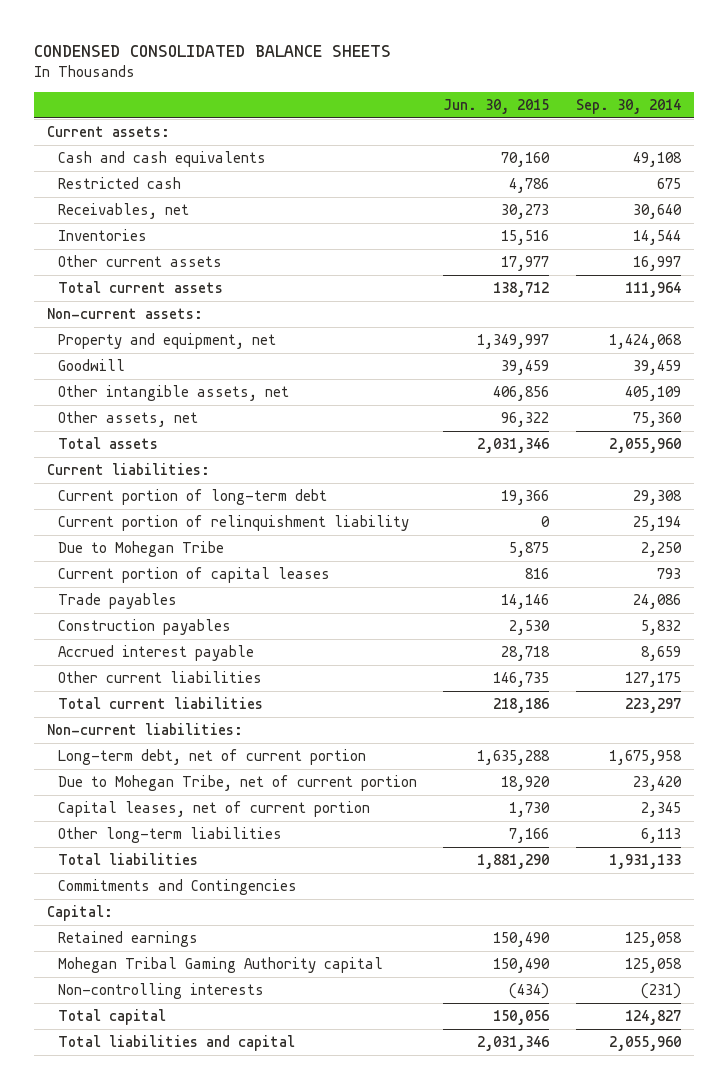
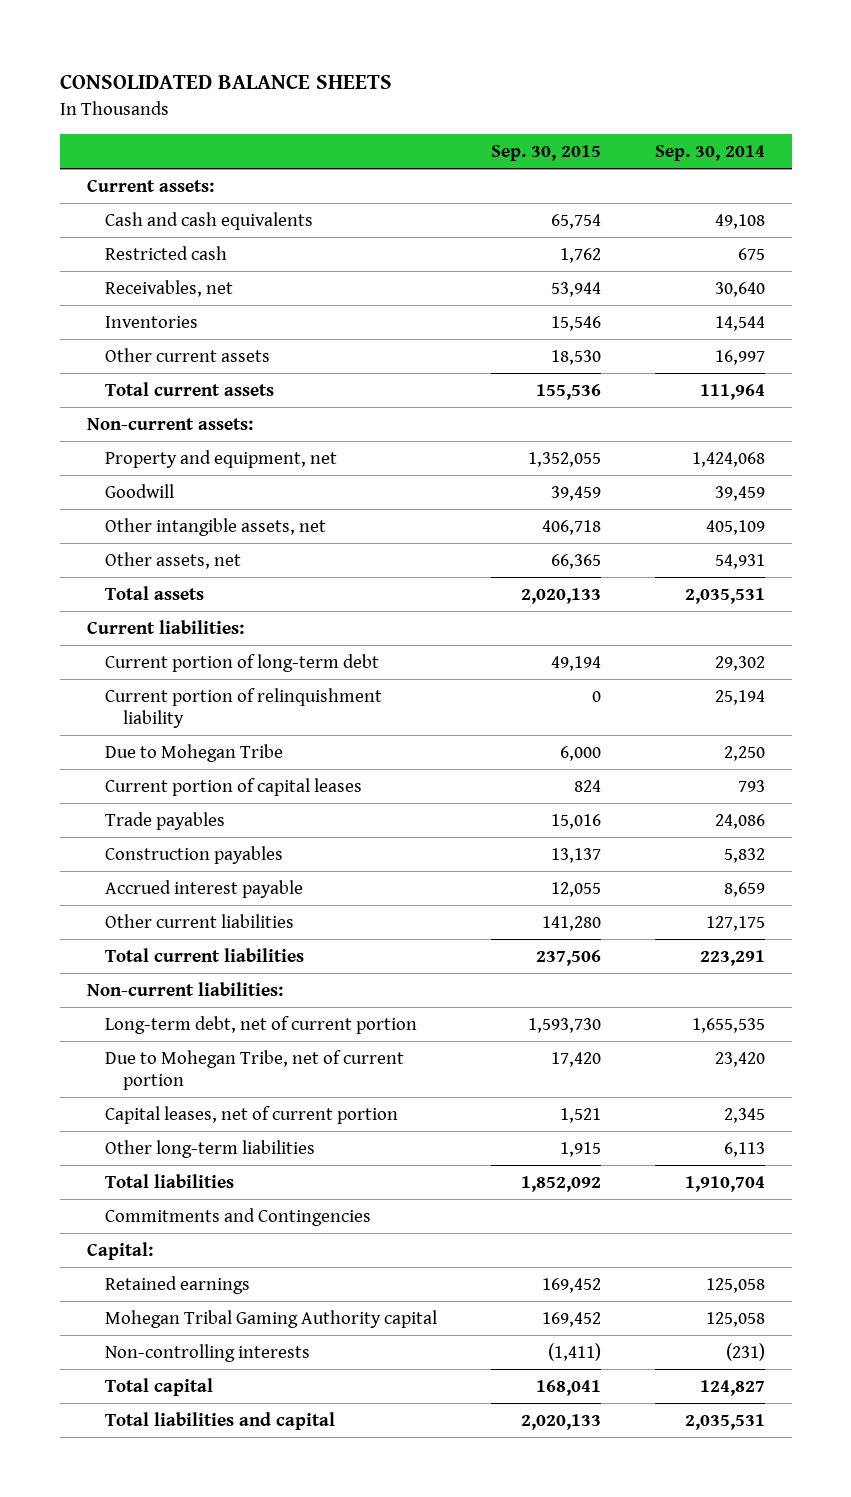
- CONDENSED CONSOLIDATED BALANCE SHEETS
+ CONSOLIDATED BALANCE SHEETS
- | Jun. 30, 2015 | Sep. 30, 2014
+ | Sep. 30, 2015 | Sep. 30, 2014
- Other assets, net | 96,322 | 75,360
- Total assets | 2,031,346 | 2,055,960
+ Other assets, net | 66,365 | 54,931
+ Total assets | 2,020,133 | 2,035,531
- Current portion of long-term debt | 19,366 | 29,308
+ Current portion of long-term debt | 49,194 | 29,302
- Total current liabilities | 218,186 | 223,297
+ Total current liabilities | 237,506 | 223,291
- Long-term debt, net of current portion | 1,635,288 | 1,675,958
+ Long-term debt, net of current portion | 1,593,730 | 1,655,535
- Total liabilities | 1,881,290 | 1,931,133
+ Total liabilities | 1,852,092 | 1,910,704
- Total liabilities and capital | 2,031,346 | 2,055,960
+ Total liabilities and capital | 2,020,133 | 2,035,531

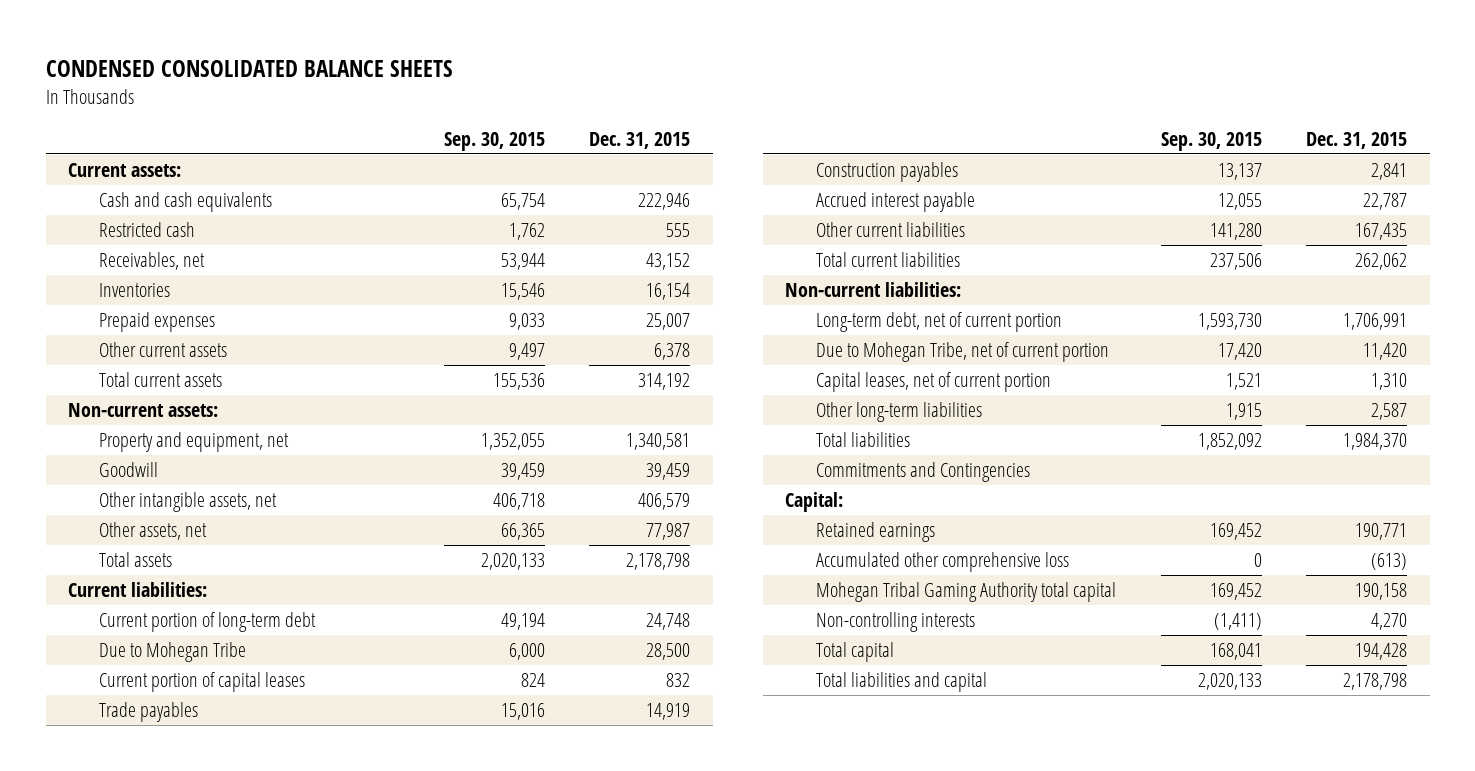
- CONSOLIDATED BALANCE SHEETS
+ CONDENSED CONSOLIDATED BALANCE SHEETS
- | Sep. 30, 2015 | Sep. 30, 2014
+ | Sep. 30, 2015 | Dec. 31, 2015
- Other current assets | 18,530 | 16,997
+ Prepaid expenses | 9,033 | 25,007
+ Other current assets | 9,497 | 6,378
- Current portion of relinquishment liability | 0 | 25,194
- Mohegan Tribal Gaming Authority capital | 169,452 | 125,058
+ Accumulated other comprehensive loss | 0 | (613)
+ Mohegan Tribal Gaming Authority total capital | 169,452 | 190,158

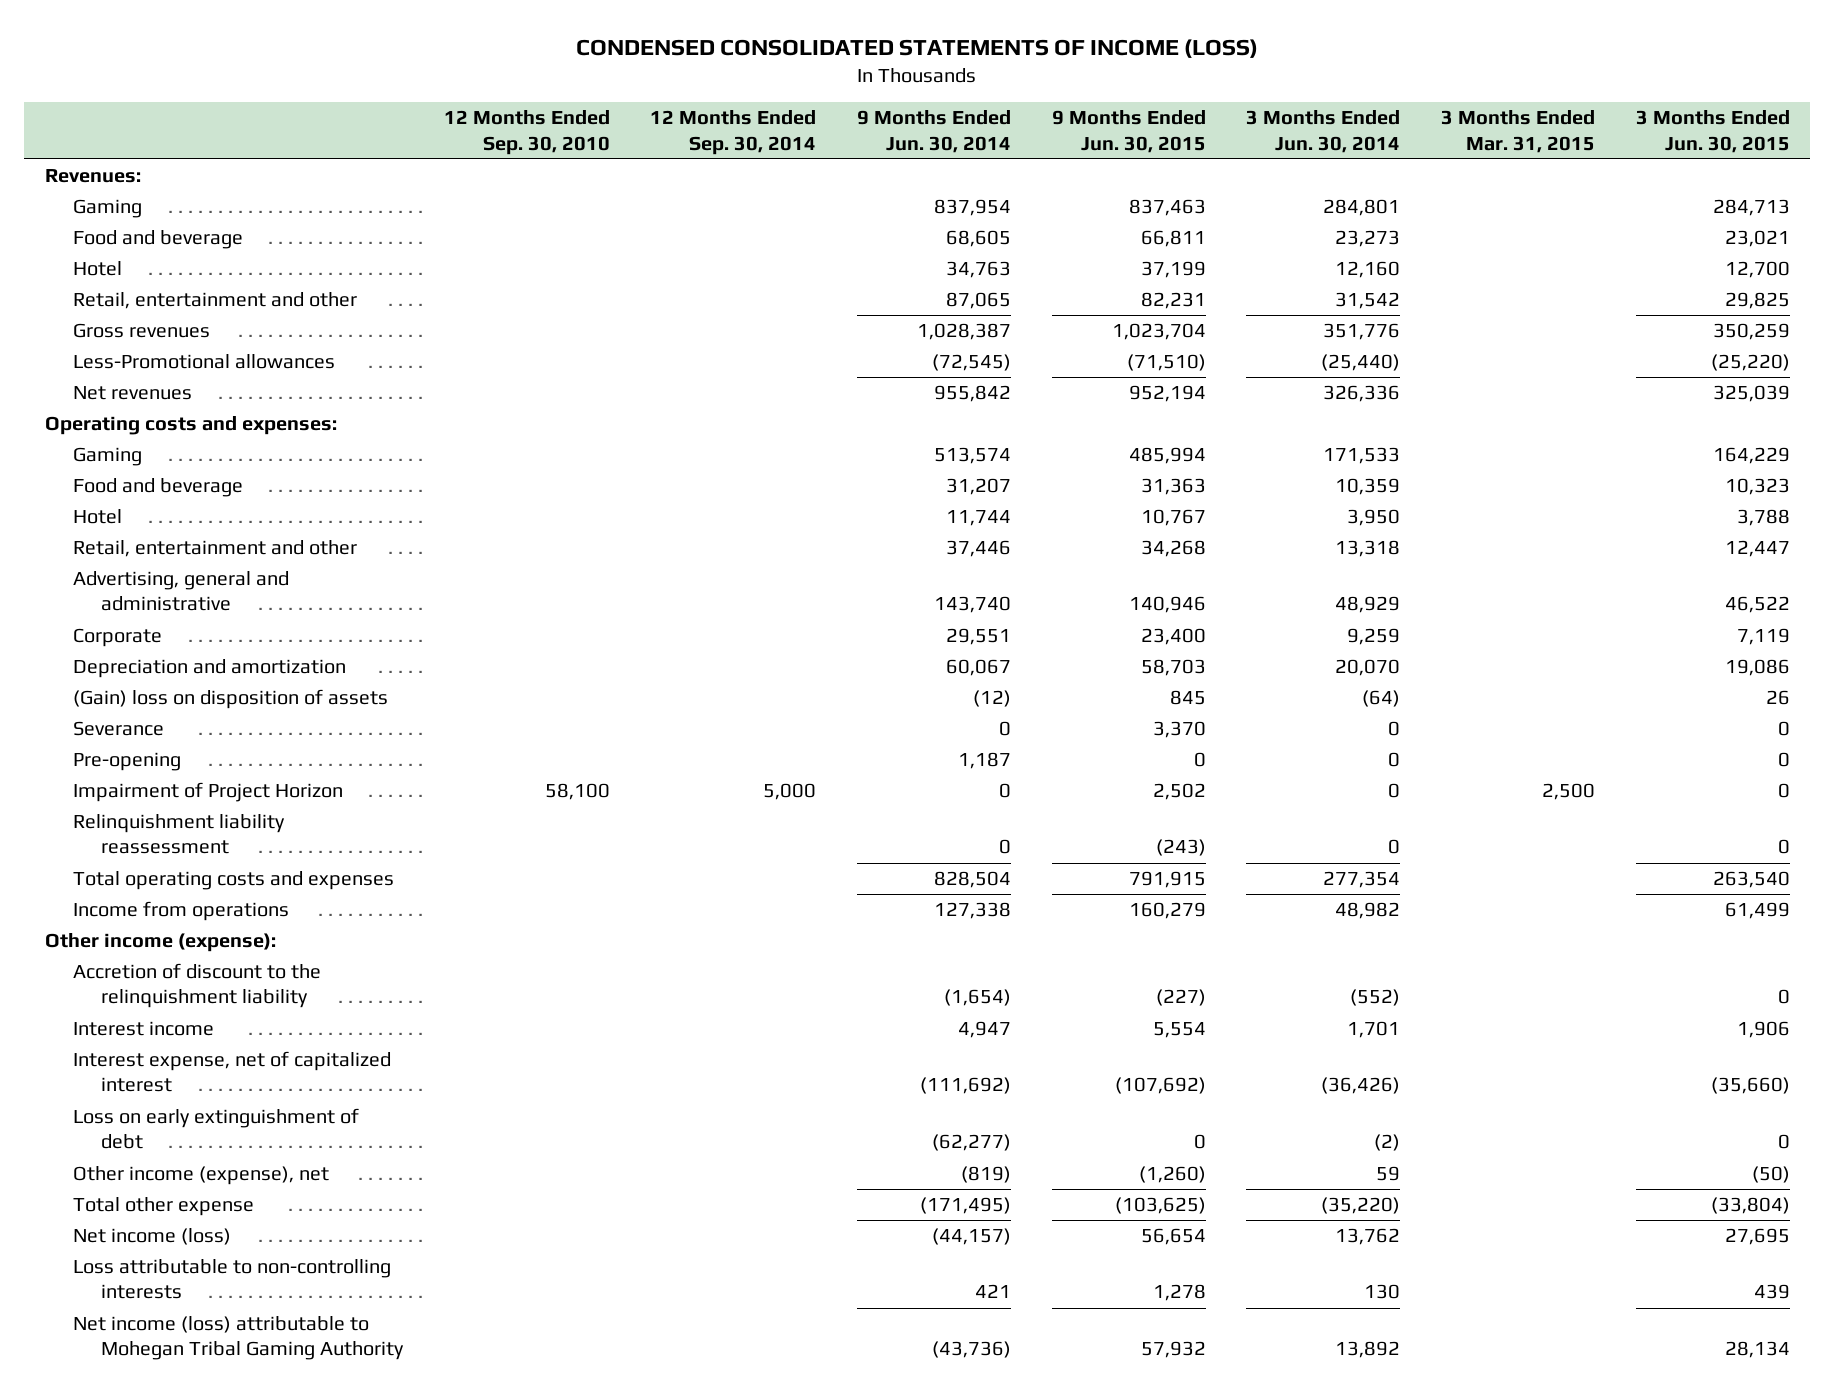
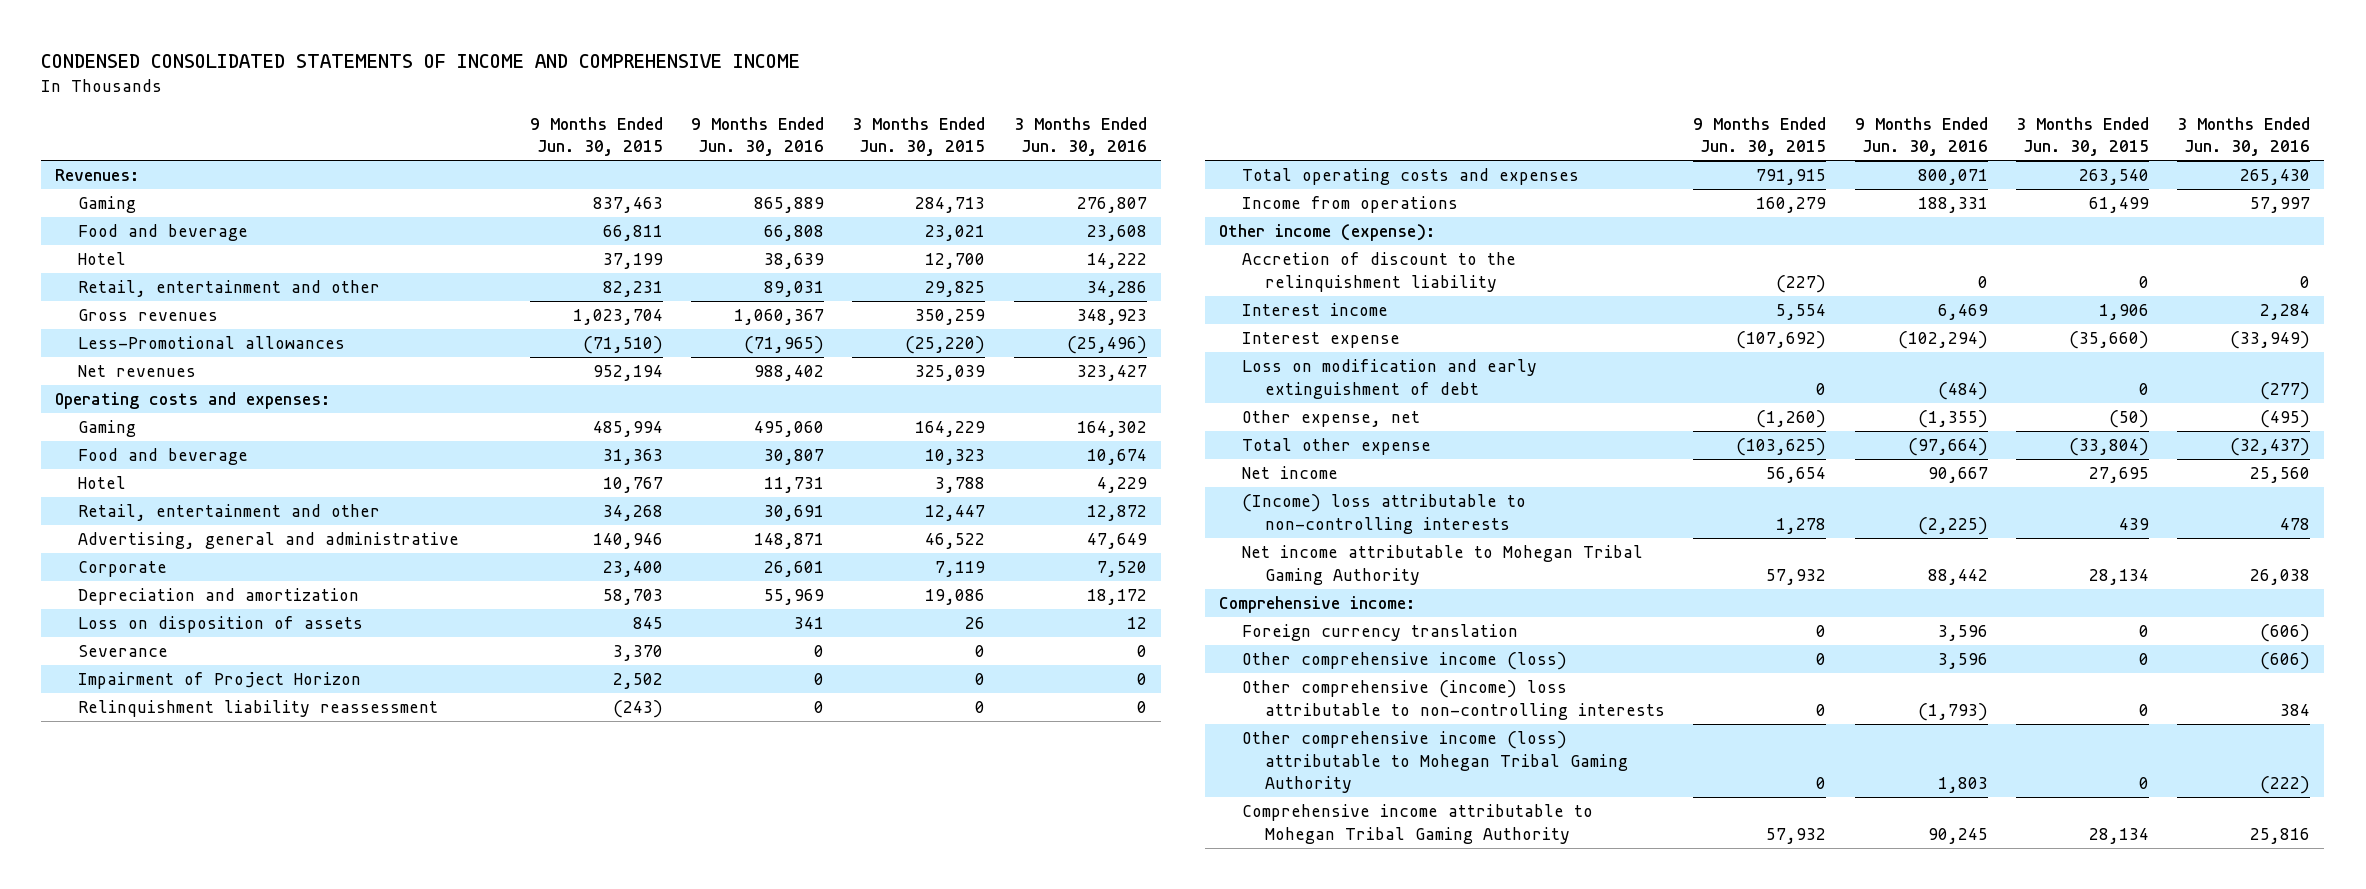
- CONDENSED CONSOLIDATED STATEMENTS OF INCOME (LOSS)
+ CONDENSED CONSOLIDATED STATEMENTS OF INCOME AND COMPREHENSIVE INCOME
- | 12 Months Ended Sep. 30, 2010 | 12 Months Ended Sep. 30, 2014 | 9 Months Ended Jun. 30, 2014 | 9 Months Ended Jun. 30, 2015 | 3 Months Ended Jun. 30, 2014 | 3 Months Ended Mar. 31, 2015 | 3 Months Ended Jun. 30, 2015
+ | 9 Months Ended Jun. 30, 2015 | 9 Months Ended Jun. 30, 2016 | 3 Months Ended Jun. 30, 2015 | 3 Months Ended Jun. 30, 2016
- (Gain) loss on disposition of assets | | | (12) | 845 | (64) | | 26
+ Loss on disposition of assets | 845 | 341 | 26 | 12
- Pre-opening | | | 1,187 | 0 | 0 | | 0
- Interest expense, net of capitalized interest | | | (111,692) | (107,692) | (36,426) | | (35,660)
- Loss on early extinguishment of debt | | | (62,277) | 0 | (2) | | 0
- Other income (expense), net | | | (819) | (1,260) | 59 | | (50)
+ Interest expense | (107,692) | (102,294) | (35,660) | (33,949)
+ Loss on modification and early extinguishment of debt | 0 | (484) | 0 | (277)
+ Other expense, net | (1,260) | (1,355) | (50) | (495)
- Net income (loss) | | | (44,157) | 56,654 | 13,762 | | 27,695
- Loss attributable to non-controlling interests | | | 421 | 1,278 | 130 | | 439
- Net income (loss) attributable to Mohegan Tribal Gaming Authority | | | (43,736) | 57,932 | 13,892 | | 28,134
+ Net income | 56,654 | 90,667 | 27,695 | 25,560
+ (Income) loss attributable to non-controlling interests | 1,278 | (2,225) | 439 | 478
+ Net income attributable to Mohegan Tribal Gaming Authority | 57,932 | 88,442 | 28,134 | 26,038
+ Comprehensive income:
+ Foreign currency translation | 0 | 3,596 | 0 | (606)
+ Other comprehensive income (loss) | 0 | 3,596 | 0 | (606)
+ Other comprehensive (income) loss attributable to non-controlling interests | 0 | (1,793) | 0 | 384
+ Other comprehensive income (loss) attributable to Mohegan Tribal Gaming Authority | 0 | 1,803 | 0 | (222)
+ Comprehensive income attributable to Mohegan Tribal Gaming Authority | 57,932 | 90,245 | 28,134 | 25,816

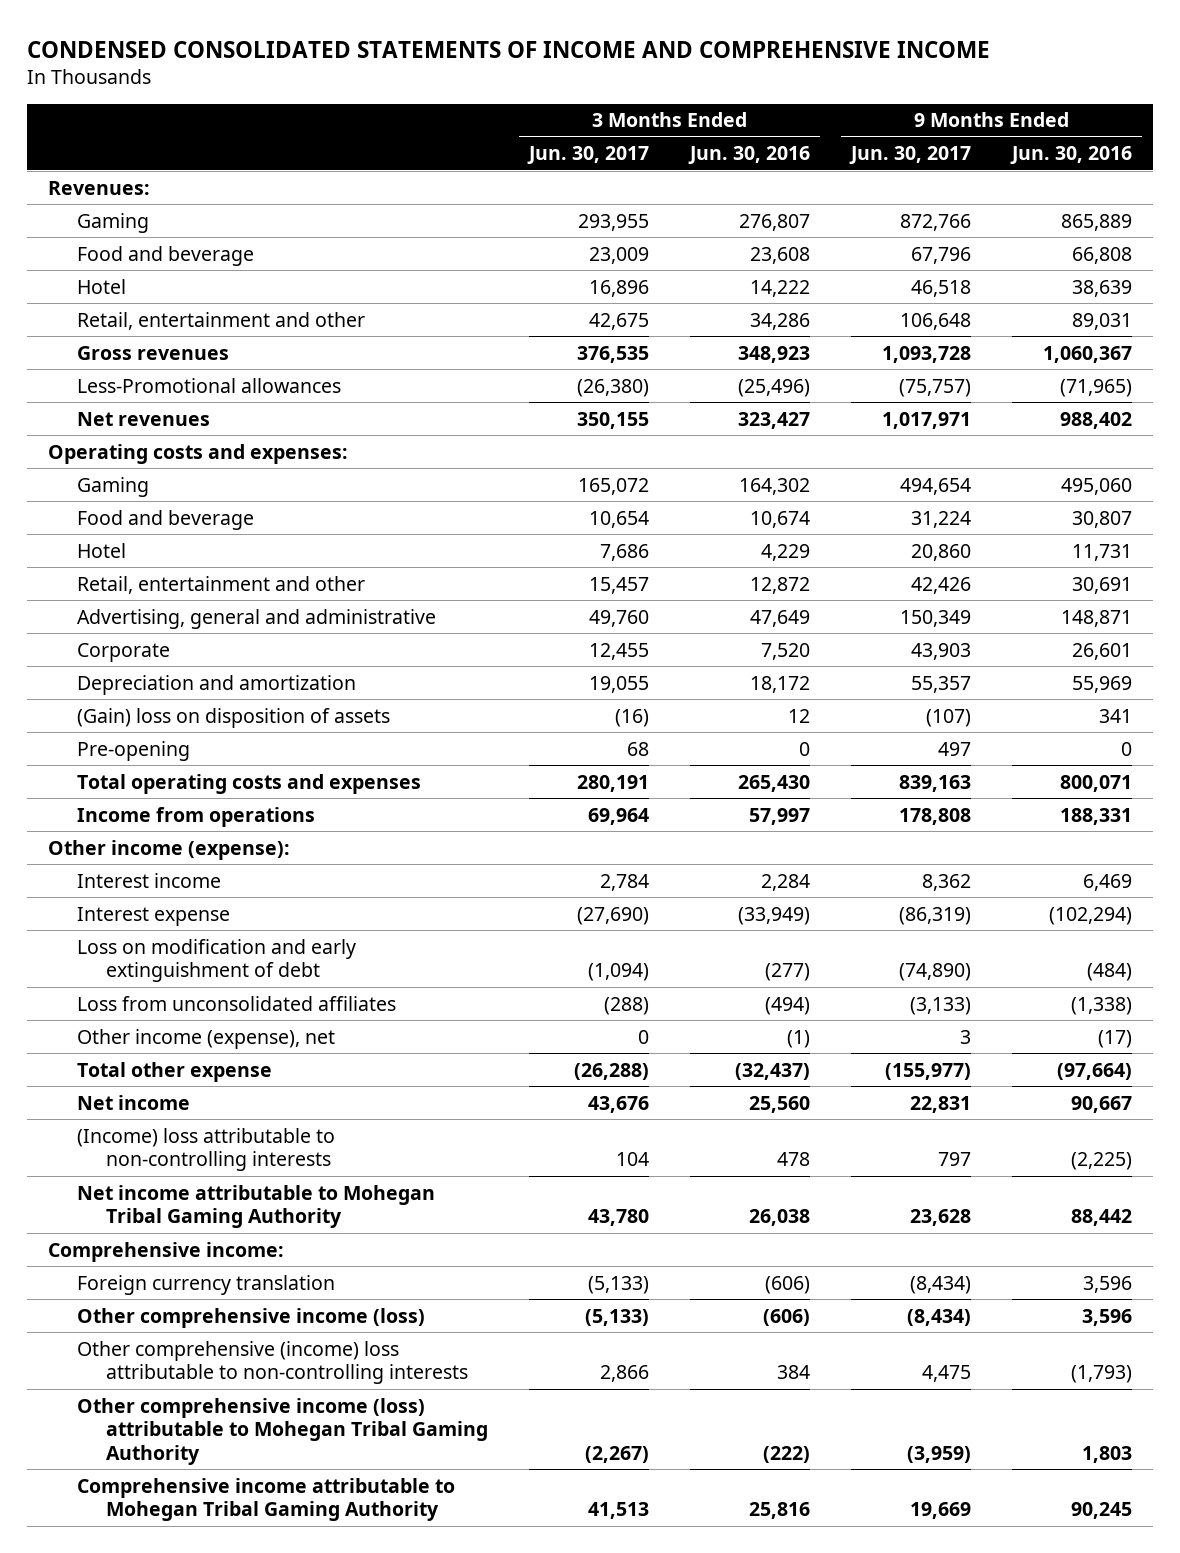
- | 9 Months Ended Jun. 30, 2015 | 9 Months Ended Jun. 30, 2016 | 3 Months Ended Jun. 30, 2015 | 3 Months Ended Jun. 30, 2016
+ | 3 Months Ended Jun. 30, 2017 | 3 Months Ended Jun. 30, 2016 | 9 Months Ended Jun. 30, 2017 | 9 Months Ended Jun. 30, 2016
- Loss on disposition of assets | 845 | 341 | 26 | 12
- Severance | 3,370 | 0 | 0 | 0
- Impairment of Project Horizon | 2,502 | 0 | 0 | 0
- Relinquishment liability reassessment | (243) | 0 | 0 | 0
+ (Gain) loss on disposition of assets | (16) | 12 | (107) | 341
+ Pre-opening | 68 | 0 | 497 | 0
- Accretion of discount to the relinquishment liability | (227) | 0 | 0 | 0
- Other expense, net | (1,260) | (1,355) | (50) | (495)
+ Loss from unconsolidated affiliates | (288) | (494) | (3,133) | (1,338)
+ Other income (expense), net | 0 | (1) | 3 | (17)

